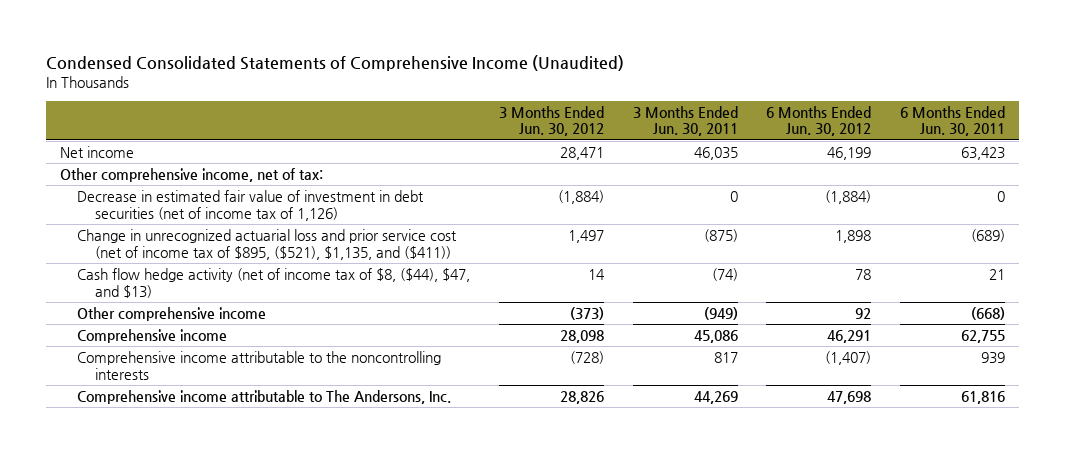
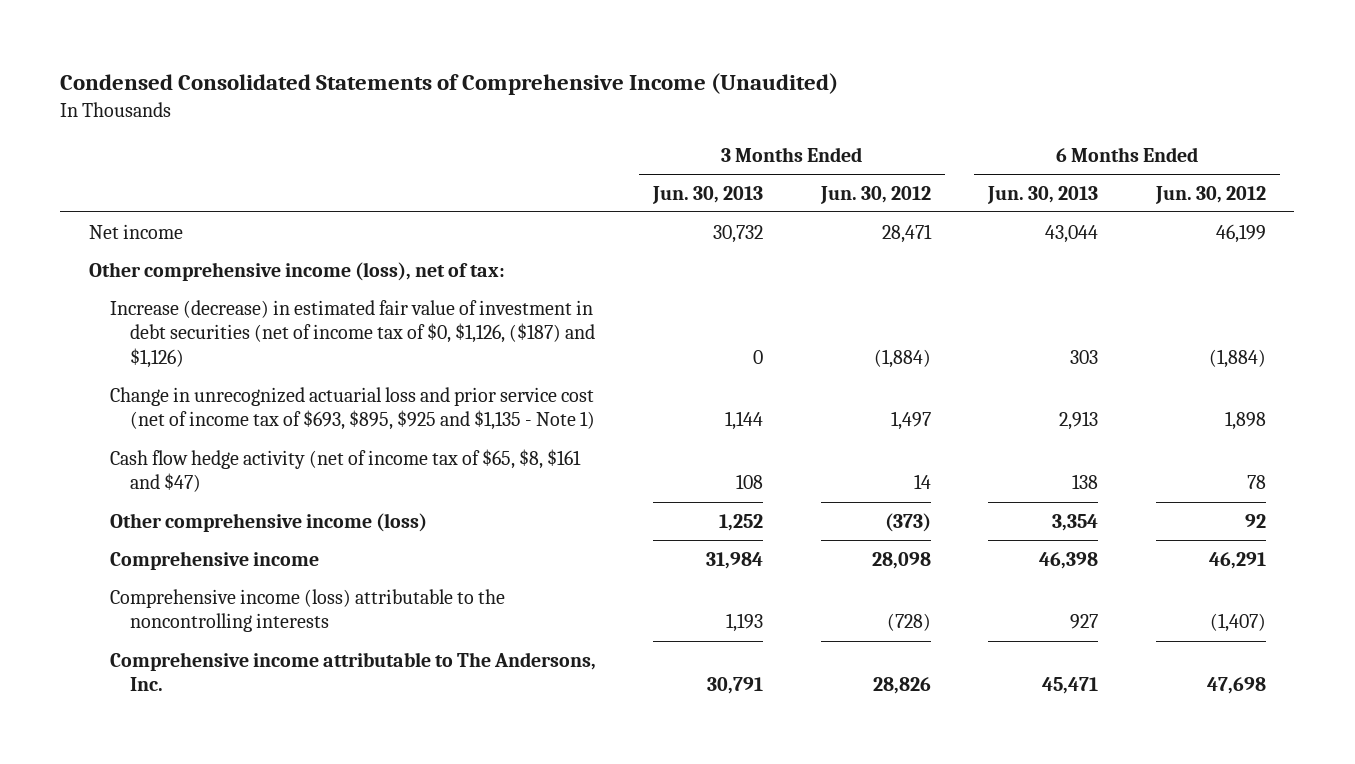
- | 3 Months Ended Jun. 30, 2012 | 3 Months Ended Jun. 30, 2011 | 6 Months Ended Jun. 30, 2012 | 6 Months Ended Jun. 30, 2011
+ | 3 Months Ended Jun. 30, 2013 | 3 Months Ended Jun. 30, 2012 | 6 Months Ended Jun. 30, 2013 | 6 Months Ended Jun. 30, 2012
- Other comprehensive income, net of tax:
- Decrease in estimated fair value of investment in debt securities (net of income tax of 1,126) | (1,884) | 0 | (1,884) | 0
- Change in unrecognized actuarial loss and prior service cost (net of income tax of $895, ($521), $1,135, and ($411)) | 1,497 | (875) | 1,898 | (689)
- Cash flow hedge activity (net of income tax of $8, ($44), $47, and $13) | 14 | (74) | 78 | 21
- Other comprehensive income | (373) | (949) | 92 | (668)
+ Other comprehensive income (loss), net of tax:
+ Increase (decrease) in estimated fair value of investment in debt securities (net of income tax of $0, $1,126, ($187) and $1,126) | 0 | (1,884) | 303 | (1,884)
+ Change in unrecognized actuarial loss and prior service cost (net of income tax of $693, $895, $925 and $1,135 - Note 1) | 1,144 | 1,497 | 2,913 | 1,898
+ Cash flow hedge activity (net of income tax of $65, $8, $161 and $47) | 108 | 14 | 138 | 78
+ Other comprehensive income (loss) | 1,252 | (373) | 3,354 | 92
- Comprehensive income attributable to the noncontrolling interests | (728) | 817 | (1,407) | 939
+ Comprehensive income (loss) attributable to the noncontrolling interests | 1,193 | (728) | 927 | (1,407)

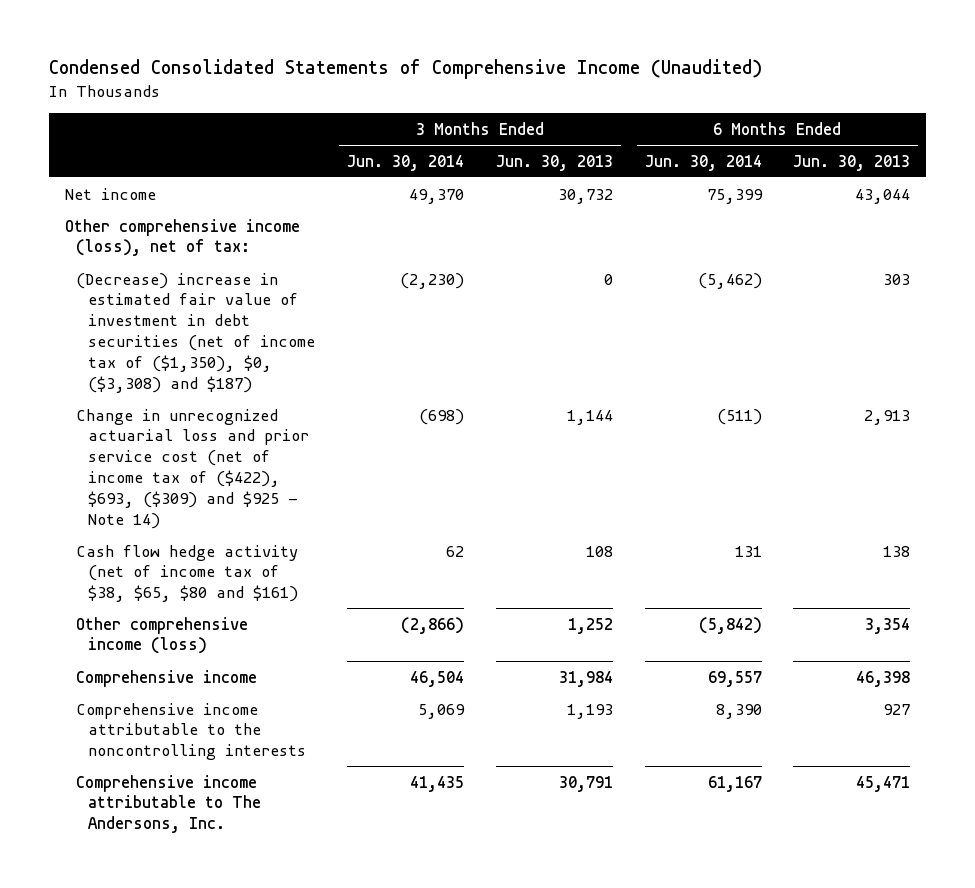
- | 3 Months Ended Jun. 30, 2013 | 3 Months Ended Jun. 30, 2012 | 6 Months Ended Jun. 30, 2013 | 6 Months Ended Jun. 30, 2012
+ | 3 Months Ended Jun. 30, 2014 | 3 Months Ended Jun. 30, 2013 | 6 Months Ended Jun. 30, 2014 | 6 Months Ended Jun. 30, 2013
- Increase (decrease) in estimated fair value of investment in debt securities (net of income tax of $0, $1,126, ($187) and $1,126) | 0 | (1,884) | 303 | (1,884)
- Change in unrecognized actuarial loss and prior service cost (net of income tax of $693, $895, $925 and $1,135 - Note 1) | 1,144 | 1,497 | 2,913 | 1,898
- Cash flow hedge activity (net of income tax of $65, $8, $161 and $47) | 108 | 14 | 138 | 78
+ (Decrease) increase in estimated fair value of investment in debt securities (net of income tax of ($1,350), $0, ($3,308) and $187) | (2,230) | 0 | (5,462) | 303
+ Change in unrecognized actuarial loss and prior service cost (net of income tax of ($422), $693, ($309) and $925 - Note 14) | (698) | 1,144 | (511) | 2,913
+ Cash flow hedge activity (net of income tax of $38, $65, $80 and $161) | 62 | 108 | 131 | 138
- Comprehensive income (loss) attributable to the noncontrolling interests | 1,193 | (728) | 927 | (1,407)
+ Comprehensive income attributable to the noncontrolling interests | 5,069 | 1,193 | 8,390 | 927

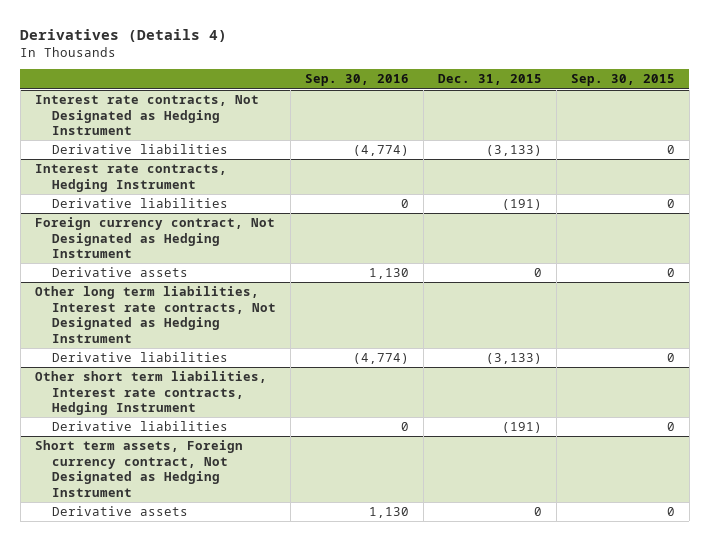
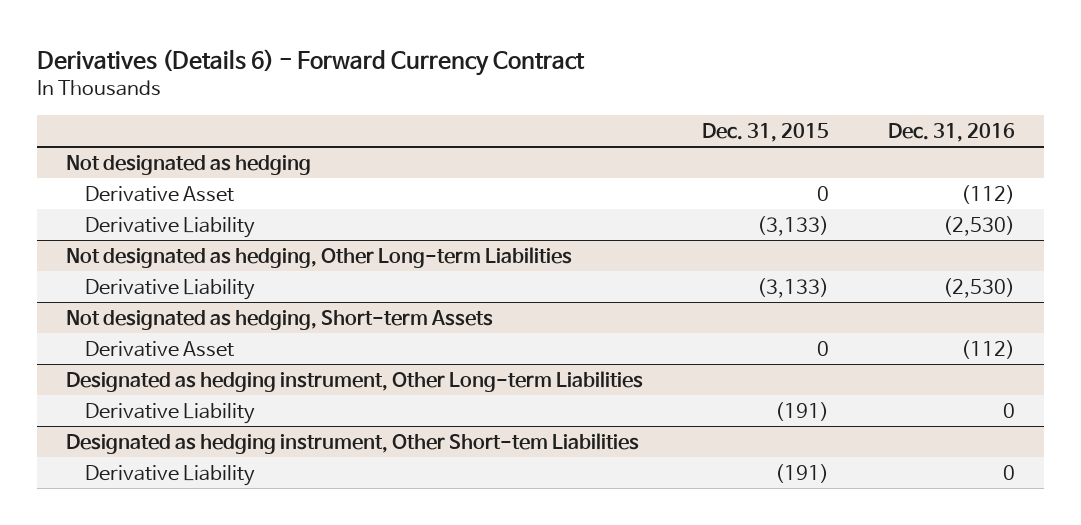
- Derivatives (Details 4)
+ Derivatives (Details 6) - Forward Currency Contract
- | Sep. 30, 2016 | Dec. 31, 2015 | Sep. 30, 2015
+ | Dec. 31, 2015 | Dec. 31, 2016
- Interest rate contracts, Not Designated as Hedging Instrument
- Derivative liabilities | (4,774) | (3,133) | 0
- Interest rate contracts, Hedging Instrument
- Derivative liabilities | 0 | (191) | 0
- Foreign currency contract, Not Designated as Hedging Instrument
- Derivative assets | 1,130 | 0 | 0
- Other long term liabilities, Interest rate contracts, Not Designated as Hedging Instrument
- Derivative liabilities | (4,774) | (3,133) | 0
- Other short term liabilities, Interest rate contracts, Hedging Instrument
- Derivative liabilities | 0 | (191) | 0
- Short term assets, Foreign currency contract, Not Designated as Hedging Instrument
- Derivative assets | 1,130 | 0 | 0
+ Not designated as hedging
+ Derivative Asset | 0 | (112)
+ Derivative Liability | (3,133) | (2,530)
+ Not designated as hedging, Other Long-term Liabilities
+ Derivative Liability | (3,133) | (2,530)
+ Not designated as hedging, Short-term Assets
+ Derivative Asset | 0 | (112)
+ Designated as hedging instrument, Other Long-term Liabilities
+ Derivative Liability | (191) | 0
+ Designated as hedging instrument, Other Short-tem Liabilities
+ Derivative Liability | (191) | 0

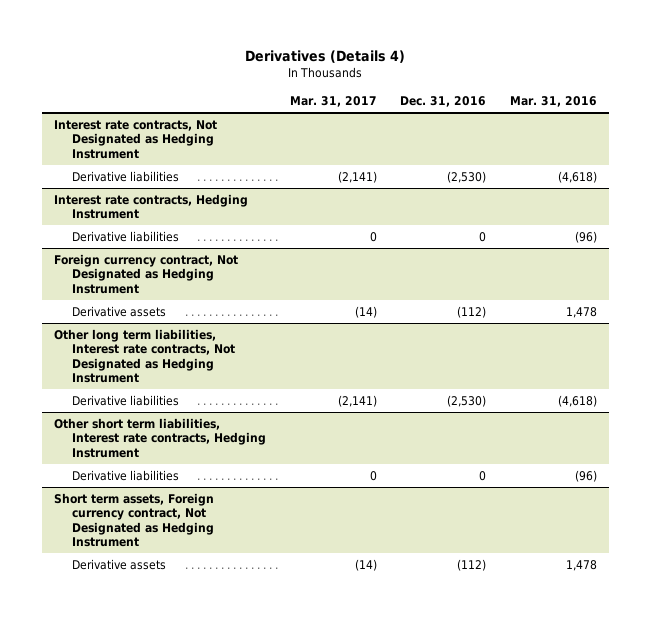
- Derivatives (Details 6) - Forward Currency Contract
+ Derivatives (Details 4)
- | Dec. 31, 2015 | Dec. 31, 2016
+ | Mar. 31, 2017 | Dec. 31, 2016 | Mar. 31, 2016
- Not designated as hedging
- Derivative Asset | 0 | (112)
- Derivative Liability | (3,133) | (2,530)
- Not designated as hedging, Other Long-term Liabilities
- Derivative Liability | (3,133) | (2,530)
- Not designated as hedging, Short-term Assets
- Derivative Asset | 0 | (112)
- Designated as hedging instrument, Other Long-term Liabilities
- Derivative Liability | (191) | 0
- Designated as hedging instrument, Other Short-tem Liabilities
- Derivative Liability | (191) | 0
+ Interest rate contracts, Not Designated as Hedging Instrument
+ Derivative liabilities | (2,141) | (2,530) | (4,618)
+ Interest rate contracts, Hedging Instrument
+ Derivative liabilities | 0 | 0 | (96)
+ Foreign currency contract, Not Designated as Hedging Instrument
+ Derivative assets | (14) | (112) | 1,478
+ Other long term liabilities, Interest rate contracts, Not Designated as Hedging Instrument
+ Derivative liabilities | (2,141) | (2,530) | (4,618)
+ Other short term liabilities, Interest rate contracts, Hedging Instrument
+ Derivative liabilities | 0 | 0 | (96)
+ Short term assets, Foreign currency contract, Not Designated as Hedging Instrument
+ Derivative assets | (14) | (112) | 1,478

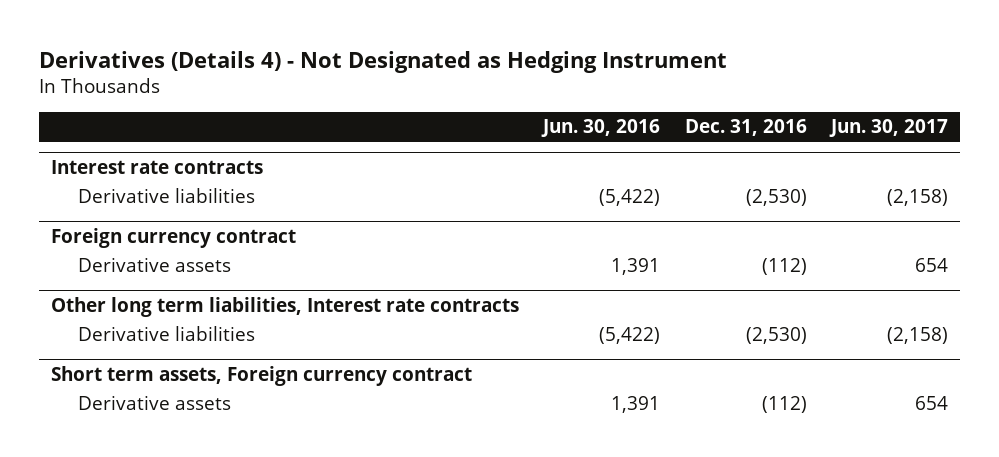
- Derivatives (Details 4)
+ Derivatives (Details 4) - Not Designated as Hedging Instrument
- | Mar. 31, 2017 | Dec. 31, 2016 | Mar. 31, 2016
+ | Jun. 30, 2016 | Dec. 31, 2016 | Jun. 30, 2017
- Interest rate contracts, Not Designated as Hedging Instrument
+ Interest rate contracts
- Interest rate contracts, Hedging Instrument
- Derivative liabilities | 0 | 0 | (96)
- Foreign currency contract, Not Designated as Hedging Instrument
+ Foreign currency contract
- Other long term liabilities, Interest rate contracts, Not Designated as Hedging Instrument
+ Other long term liabilities, Interest rate contracts
- Other short term liabilities, Interest rate contracts, Hedging Instrument
- Derivative liabilities | 0 | 0 | (96)
- Short term assets, Foreign currency contract, Not Designated as Hedging Instrument
+ Short term assets, Foreign currency contract

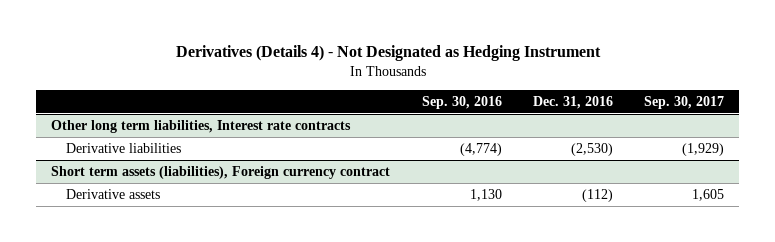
- | Jun. 30, 2016 | Dec. 31, 2016 | Jun. 30, 2017
+ | Sep. 30, 2016 | Dec. 31, 2016 | Sep. 30, 2017
- Interest rate contracts
- Derivative liabilities | (5,422) | (2,530) | (2,158)
- Foreign currency contract
- Derivative assets | 1,391 | (112) | 654
- Short term assets, Foreign currency contract
+ Short term assets (liabilities), Foreign currency contract

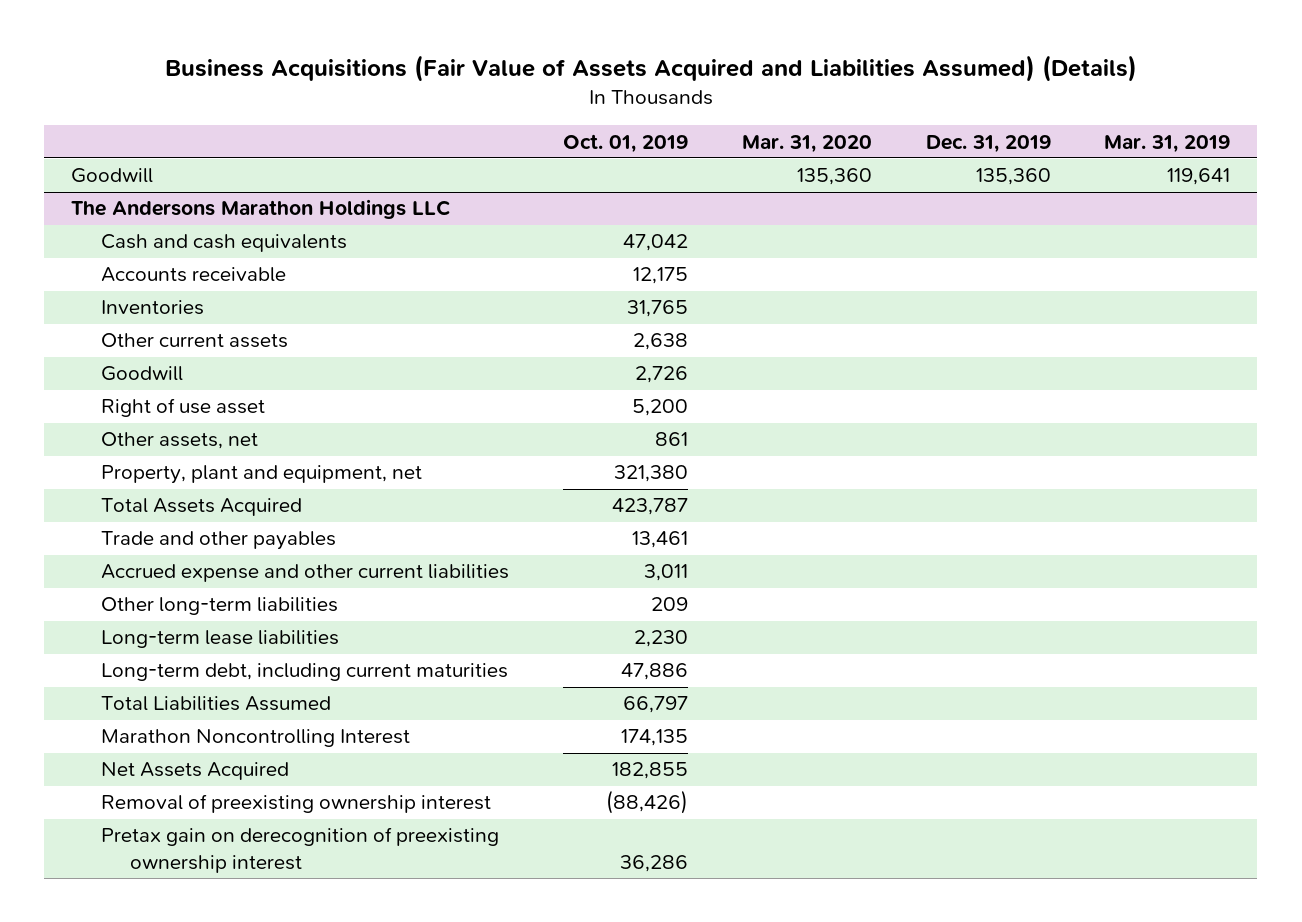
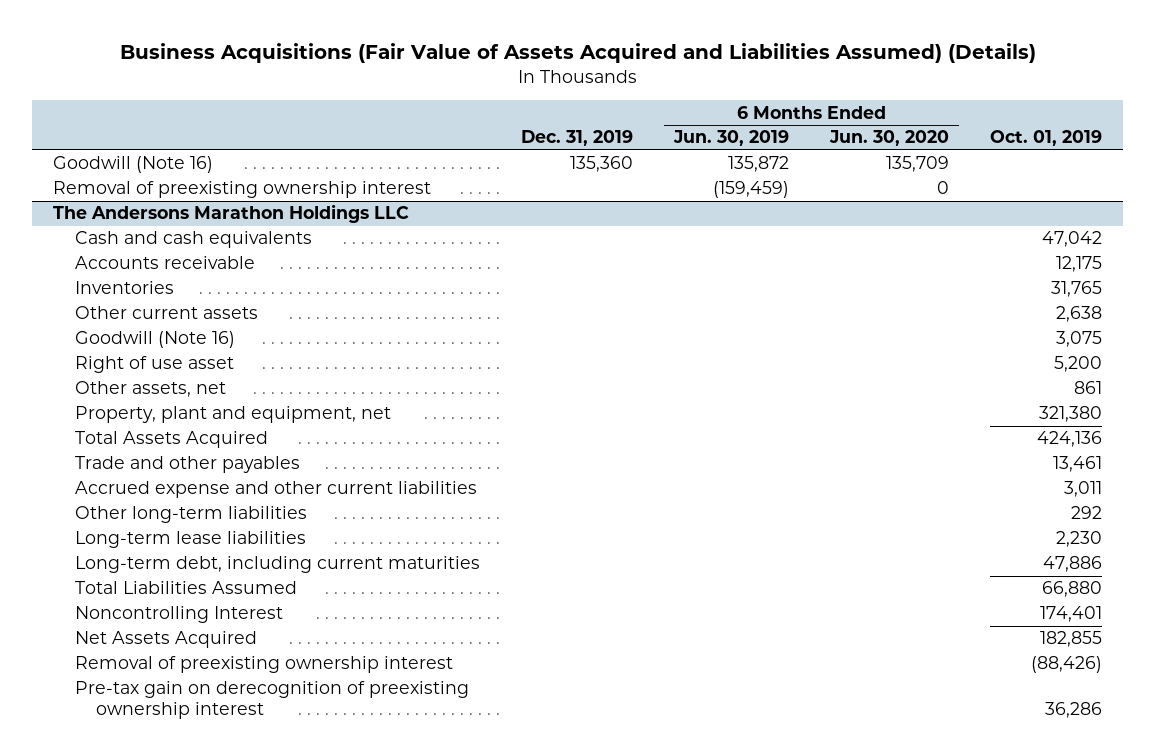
- | Oct. 01, 2019 | Mar. 31, 2020 | Dec. 31, 2019 | Mar. 31, 2019
+ | Dec. 31, 2019 | 6 Months Ended Jun. 30, 2019 | 6 Months Ended Jun. 30, 2020 | Oct. 01, 2019
- Goodwill | | 135,360 | 135,360 | 119,641
+ Goodwill (Note 16) | 135,360 | 135,872 | 135,709 |
+ Removal of preexisting ownership interest | | (159,459) | 0 |
@ The Andersons Marathon Holdings LLC
- Goodwill | 2,726 | | |
+ Goodwill (Note 16) | | | | 3,075
- Total Assets Acquired | 423,787 | | |
+ Total Assets Acquired | | | | 424,136
- Other long-term liabilities | 209 | | |
+ Other long-term liabilities | | | | 292
- Total Liabilities Assumed | 66,797 | | |
- Marathon Noncontrolling Interest | 174,135 | | |
+ Total Liabilities Assumed | | | | 66,880
+ Noncontrolling Interest | | | | 174,401
- Pretax gain on derecognition of preexisting ownership interest | 36,286 | | |
+ Pre-tax gain on derecognition of preexisting ownership interest | | | | 36,286

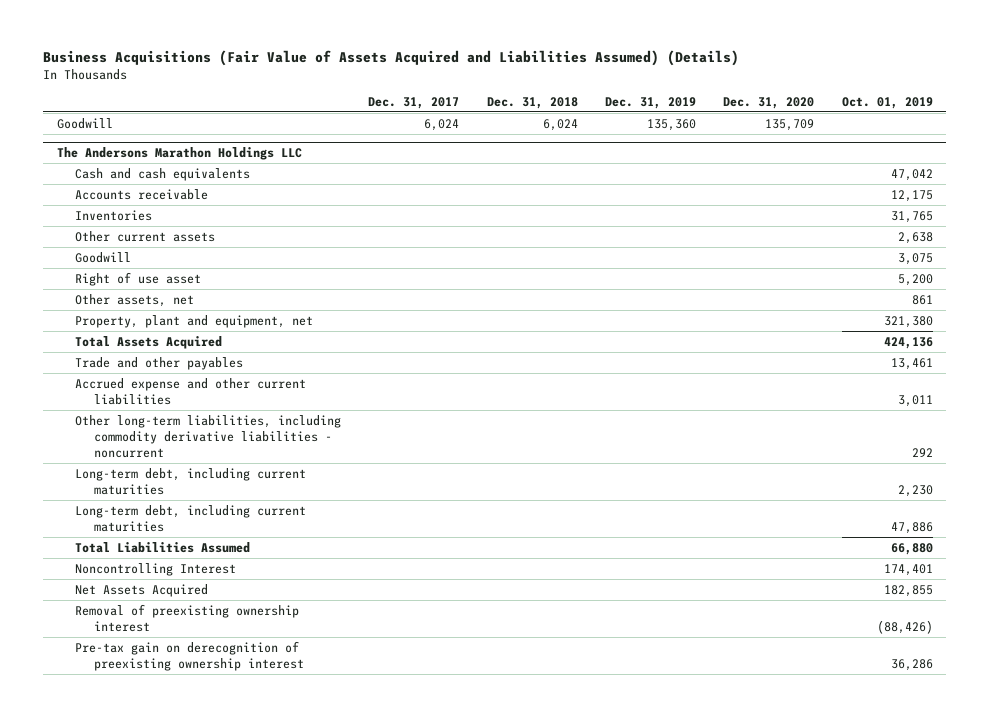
- | Dec. 31, 2019 | 6 Months Ended Jun. 30, 2019 | 6 Months Ended Jun. 30, 2020 | Oct. 01, 2019
+ | Dec. 31, 2017 | Dec. 31, 2018 | Dec. 31, 2019 | Dec. 31, 2020 | Oct. 01, 2019
- Goodwill (Note 16) | 135,360 | 135,872 | 135,709 |
- Removal of preexisting ownership interest | | (159,459) | 0 |
+ Goodwill | 6,024 | 6,024 | 135,360 | 135,709 |
@ The Andersons Marathon Holdings LLC
- Goodwill (Note 16) | | | | 3,075
+ Goodwill | | | | | 3,075
- Other long-term liabilities | | | | 292
- Long-term lease liabilities | | | | 2,230
+ Other long-term liabilities, including commodity derivative liabilities - noncurrent | | | | | 292
+ Long-term debt, including current maturities | | | | | 2,230

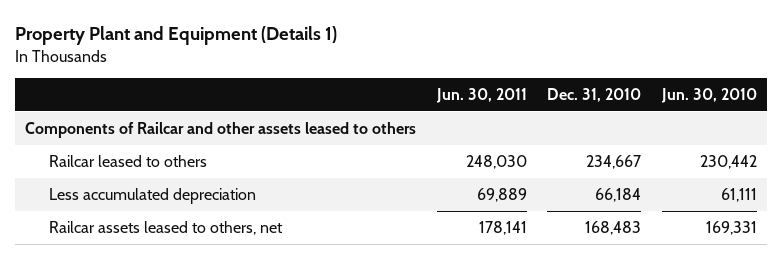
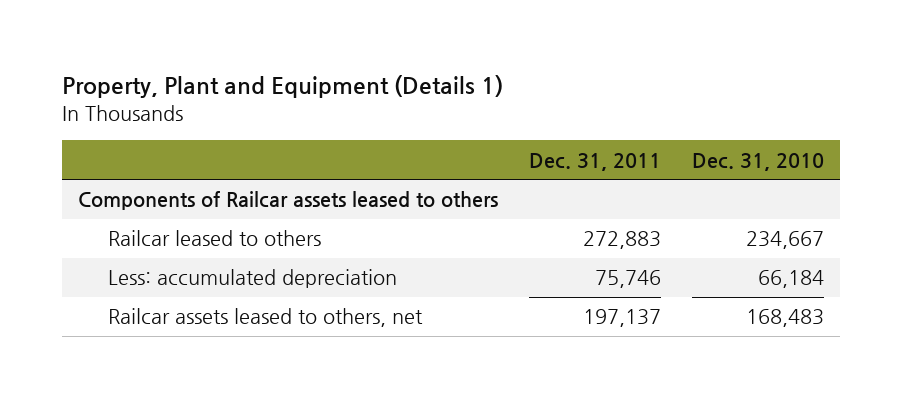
- Property Plant and Equipment (Details 1)
+ Property, Plant and Equipment (Details 1)
- | Jun. 30, 2011 | Dec. 31, 2010 | Jun. 30, 2010
+ | Dec. 31, 2011 | Dec. 31, 2010
- Components of Railcar and other assets leased to others
+ Components of Railcar assets leased to others
- Less accumulated depreciation | 69,889 | 66,184 | 61,111
+ Less: accumulated depreciation | 75,746 | 66,184

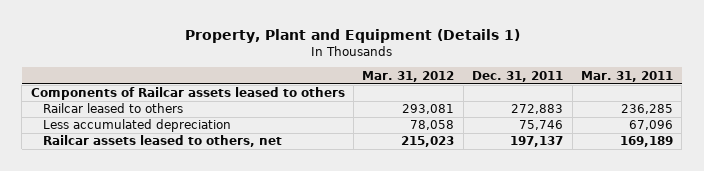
- | Dec. 31, 2011 | Dec. 31, 2010
+ | Mar. 31, 2012 | Dec. 31, 2011 | Mar. 31, 2011
- Less: accumulated depreciation | 75,746 | 66,184
+ Less accumulated depreciation | 78,058 | 75,746 | 67,096

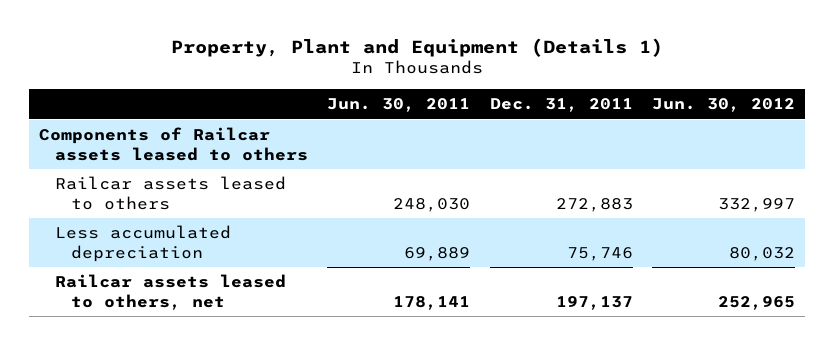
- | Mar. 31, 2012 | Dec. 31, 2011 | Mar. 31, 2011
+ | Jun. 30, 2011 | Dec. 31, 2011 | Jun. 30, 2012
- Railcar leased to others | 293,081 | 272,883 | 236,285
+ Railcar assets leased to others | 248,030 | 272,883 | 332,997

